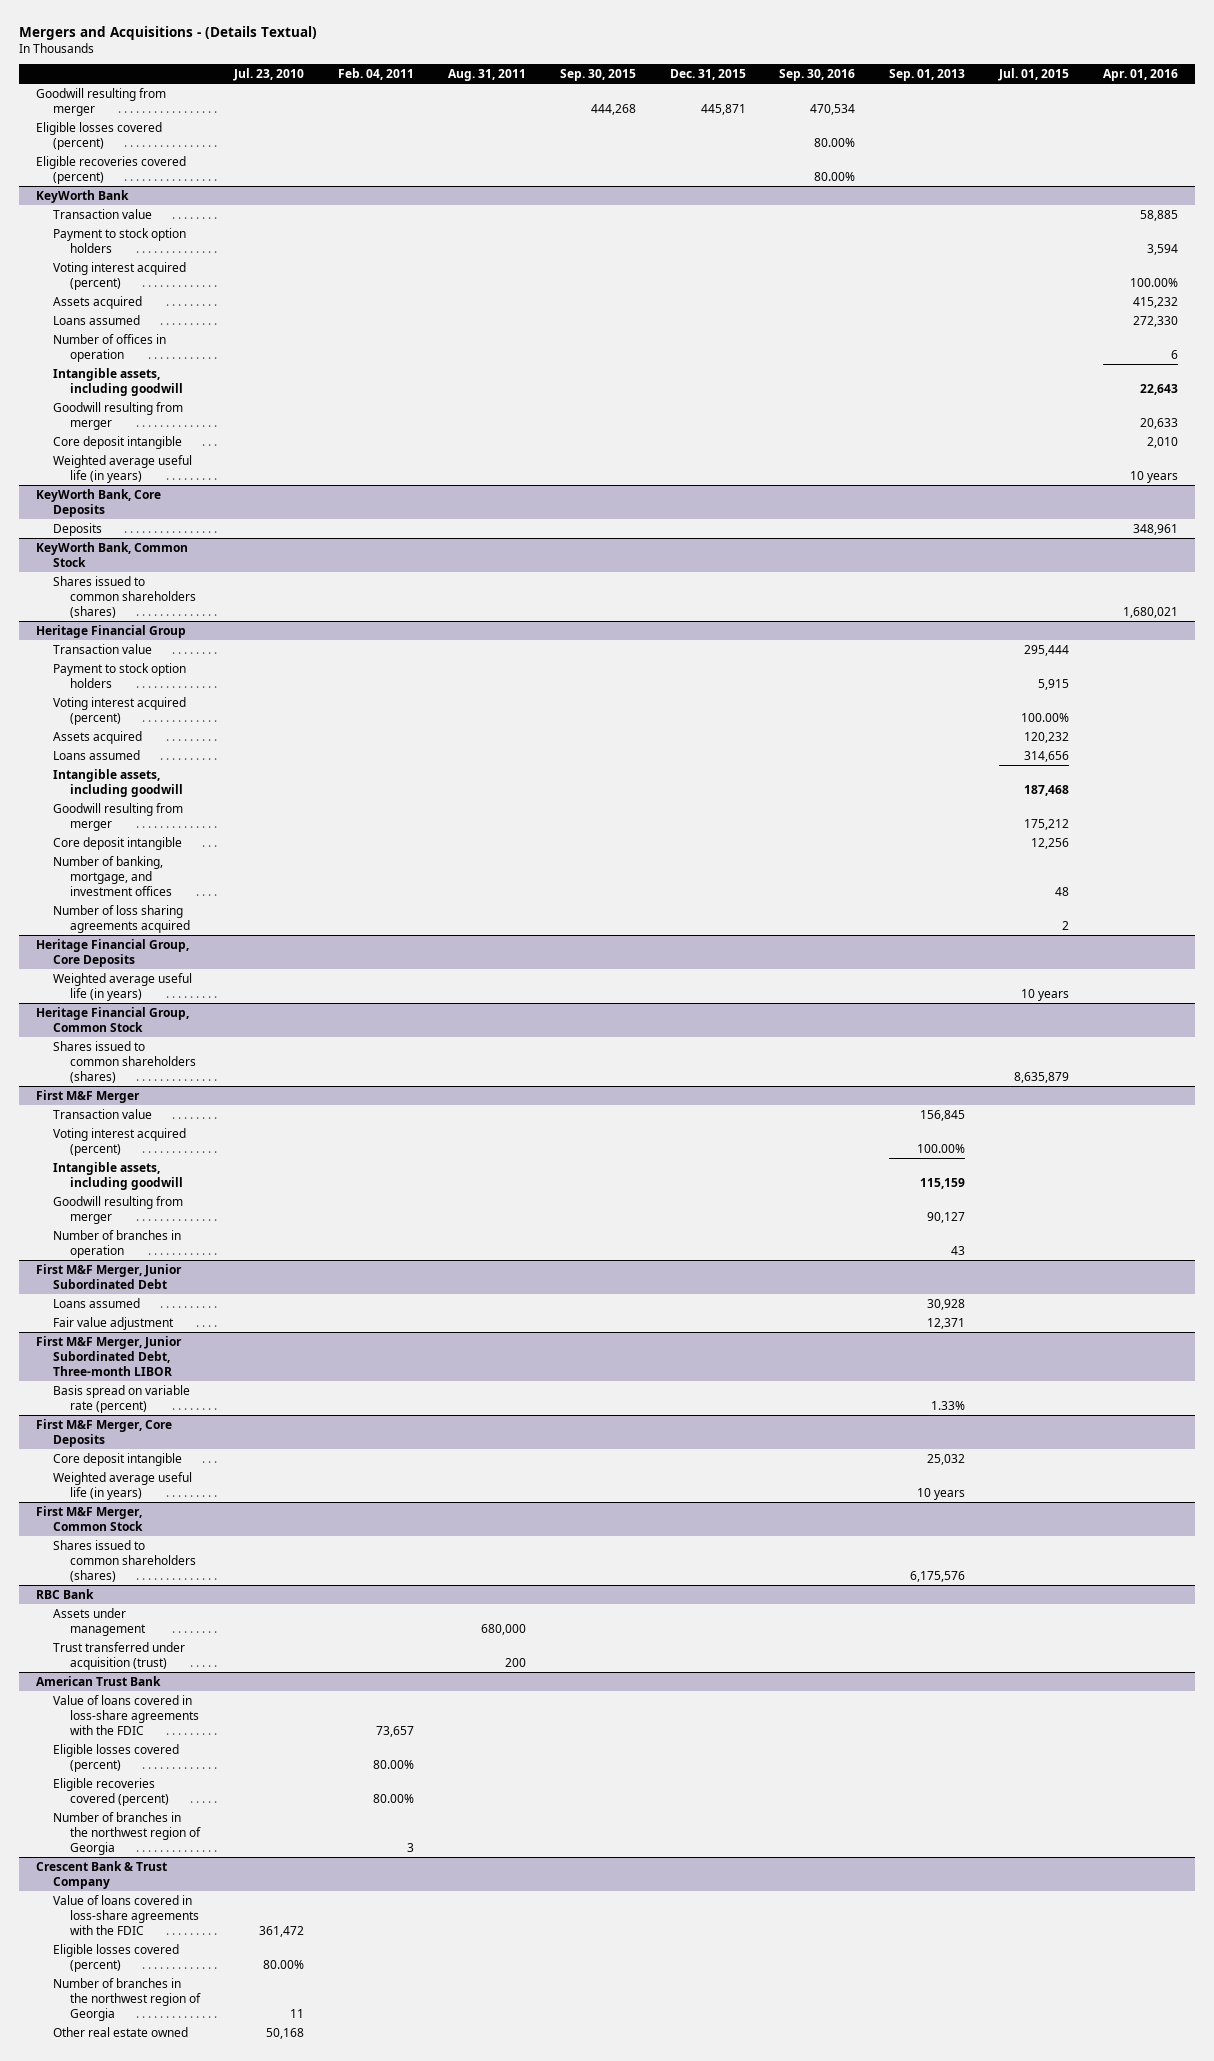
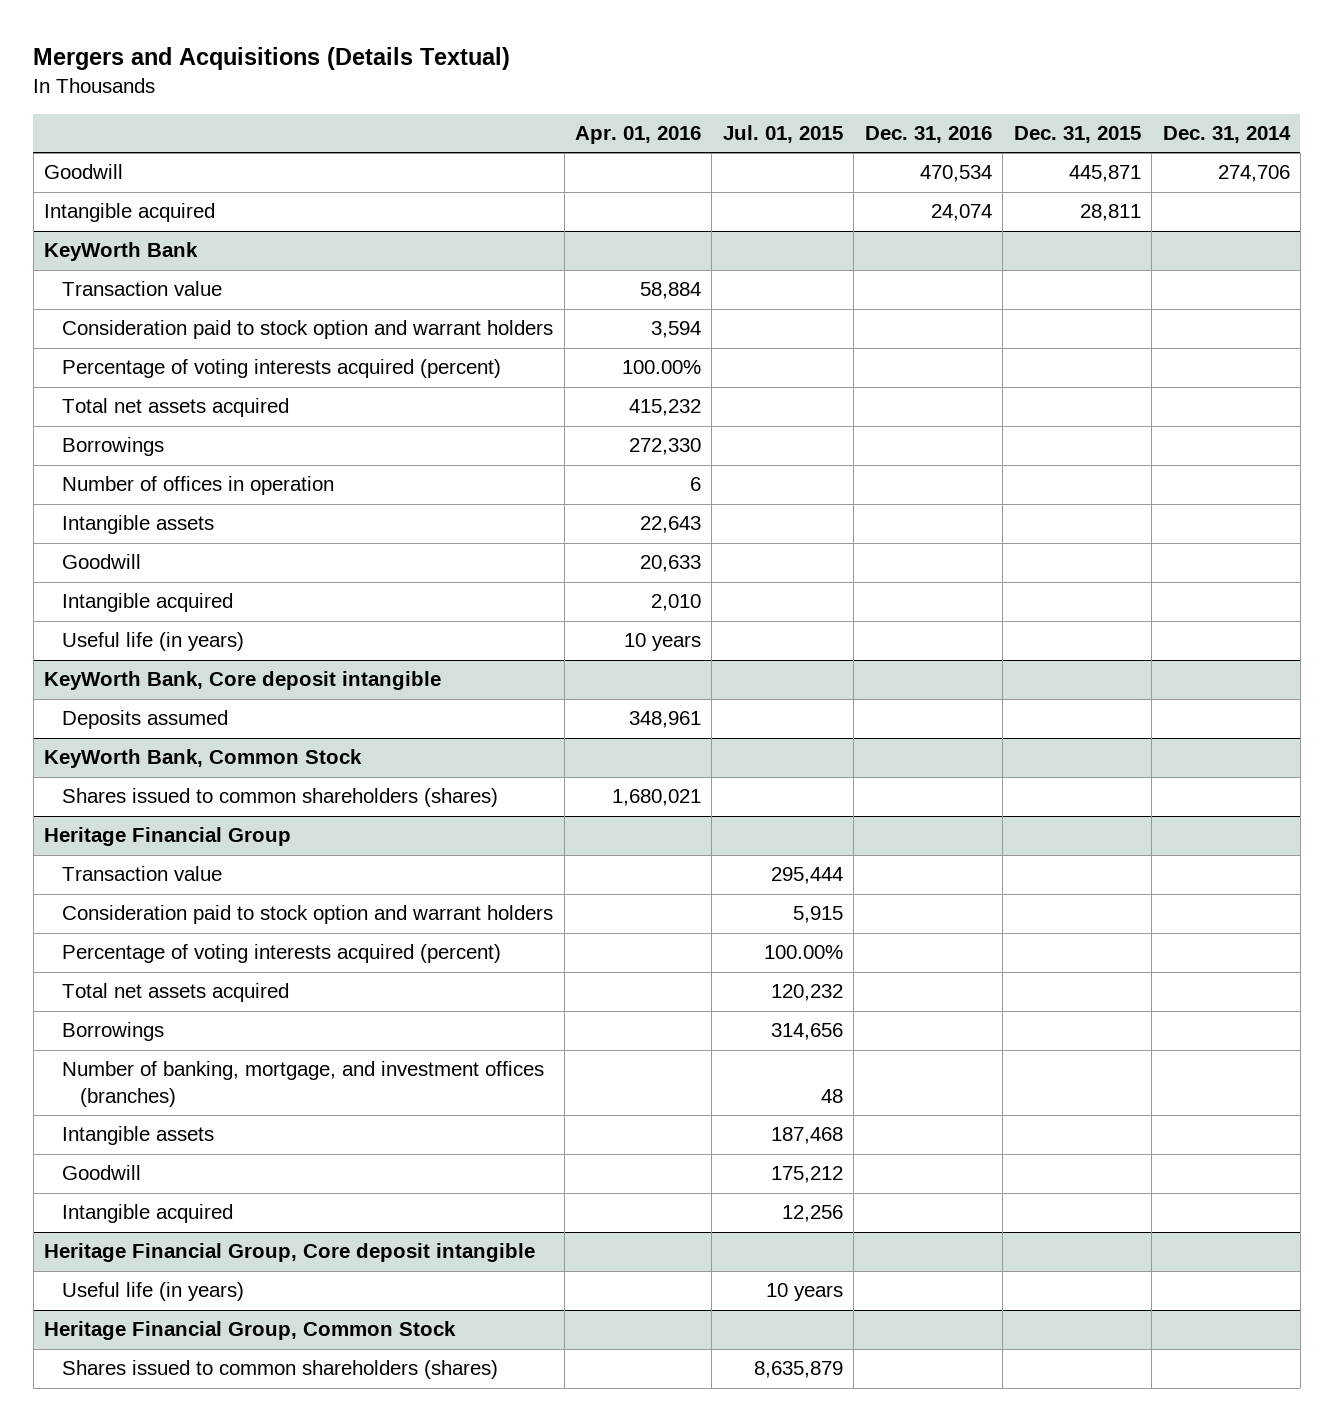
- Mergers and Acquisitions - (Details Textual)
+ Mergers and Acquisitions (Details Textual)
- | Jul. 23, 2010 | Feb. 04, 2011 | Aug. 31, 2011 | Sep. 30, 2015 | Dec. 31, 2015 | Sep. 30, 2016 | Sep. 01, 2013 | Jul. 01, 2015 | Apr. 01, 2016
+ | Apr. 01, 2016 | Jul. 01, 2015 | Dec. 31, 2016 | Dec. 31, 2015 | Dec. 31, 2014
- Goodwill resulting from merger | | | | 444,268 | 445,871 | 470,534 | | |
- Eligible losses covered (percent) | | | | | | 80.00% | | |
- Eligible recoveries covered (percent) | | | | | | 80.00% | | |
+ Goodwill | | | 470,534 | 445,871 | 274,706
+ Intangible acquired | | | 24,074 | 28,811 |
@ KeyWorth Bank
- Transaction value | | | | | | | | | 58,885
- Payment to stock option holders | | | | | | | | | 3,594
- Voting interest acquired (percent) | | | | | | | | | 100.00%
- Assets acquired | | | | | | | | | 415,232
- Loans assumed | | | | | | | | | 272,330
+ Transaction value | 58,884 | | | |
+ Consideration paid to stock option and warrant holders | 3,594 | | | |
+ Percentage of voting interests acquired (percent) | 100.00% | | | |
+ Total net assets acquired | 415,232 | | | |
+ Borrowings | 272,330 | | | |
- Intangible assets, including goodwill | | | | | | | | | 22,643
- Goodwill resulting from merger | | | | | | | | | 20,633
- Core deposit intangible | | | | | | | | | 2,010
- Weighted average useful life (in years) | | | | | | | | | 10 years
- KeyWorth Bank, Core Deposits
- Deposits | | | | | | | | | 348,961
@ KeyWorth Bank
+ Intangible assets | 22,643 | | | |
+ Goodwill | 20,633 | | | |
+ Intangible acquired | 2,010 | | | |
+ Useful life (in years) | 10 years | | | |
+ KeyWorth Bank, Core deposit intangible
+ Deposits assumed | 348,961 | | | |
@ Heritage Financial Group
- Payment to stock option holders | | | | | | | | 5,915 |
- Voting interest acquired (percent) | | | | | | | | 100.00% |
- Assets acquired | | | | | | | | 120,232 |
- Loans assumed | | | | | | | | 314,656 |
- Intangible assets, including goodwill | | | | | | | | 187,468 |
- Goodwill resulting from merger | | | | | | | | 175,212 |
- Core deposit intangible | | | | | | | | 12,256 |
- Number of banking, mortgage, and investment offices | | | | | | | | 48 |
- Number of loss sharing agreements acquired | | | | | | | | 2 |
- Heritage Financial Group, Core Deposits
- Weighted average useful life (in years) | | | | | | | | 10 years |
@ Heritage Financial Group
+ Consideration paid to stock option and warrant holders | | 5,915 | | |
+ Percentage of voting interests acquired (percent) | | 100.00% | | |
+ Total net assets acquired | | 120,232 | | |
+ Borrowings | | 314,656 | | |
+ Number of banking, mortgage, and investment offices (branches) | | 48 | | |
+ Intangible assets | | 187,468 | | |
+ Goodwill | | 175,212 | | |
+ Intangible acquired | | 12,256 | | |
+ Heritage Financial Group, Core deposit intangible
+ Useful life (in years) | | 10 years | | |
- First M&F Merger
- Transaction value | | | | | | | 156,845 | |
- Voting interest acquired (percent) | | | | | | | 100.00% | |
- Intangible assets, including goodwill | | | | | | | 115,159 | |
- Goodwill resulting from merger | | | | | | | 90,127 | |
- Number of branches in operation | | | | | | | 43 | |
- First M&F Merger, Junior Subordinated Debt
- Loans assumed | | | | | | | 30,928 | |
- Fair value adjustment | | | | | | | 12,371 | |
- First M&F Merger, Junior Subordinated Debt, Three-month LIBOR
- Basis spread on variable rate (percent) | | | | | | | 1.33% | |
- First M&F Merger, Core Deposits
- Core deposit intangible | | | | | | | 25,032 | |
- Weighted average useful life (in years) | | | | | | | 10 years | |
- First M&F Merger, Common Stock
- Shares issued to common shareholders (shares) | | | | | | | 6,175,576 | |
- RBC Bank
- Assets under management | | | 680,000 | | | | | |
- Trust transferred under acquisition (trust) | | | 200 | | | | | |
- American Trust Bank
- Value of loans covered in loss-share agreements with the FDIC | | 73,657 | | | | | | |
- Eligible losses covered (percent) | | 80.00% | | | | | | |
- Eligible recoveries covered (percent) | | 80.00% | | | | | | |
- Number of branches in the northwest region of Georgia | | 3 | | | | | | |
- Crescent Bank & Trust Company
- Value of loans covered in loss-share agreements with the FDIC | 361,472 | | | | | | | |
- Eligible losses covered (percent) | 80.00% | | | | | | | |
- Number of branches in the northwest region of Georgia | 11 | | | | | | | |
- Other real estate owned | 50,168 | | | | | | | |

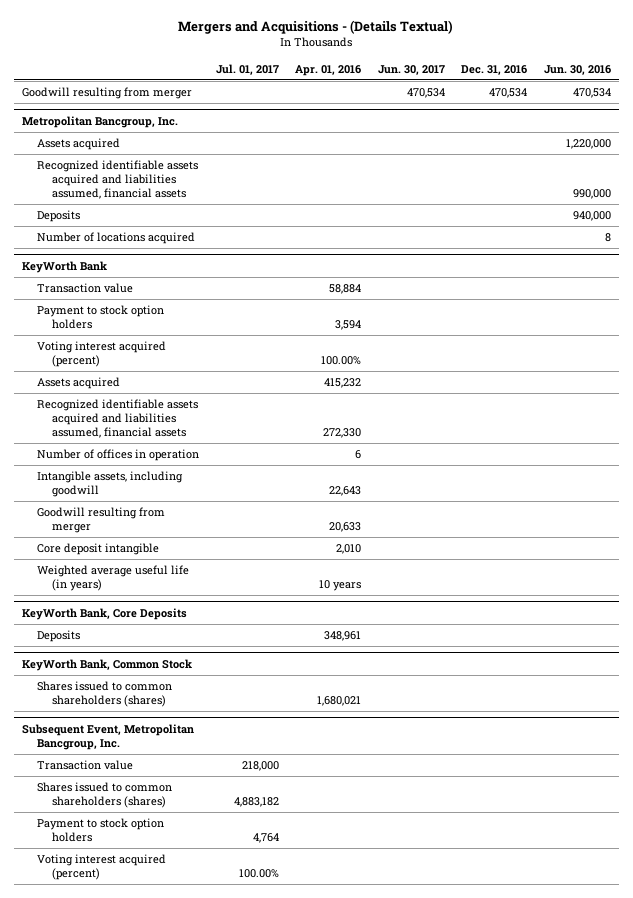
- Mergers and Acquisitions (Details Textual)
+ Mergers and Acquisitions - (Details Textual)
- | Apr. 01, 2016 | Jul. 01, 2015 | Dec. 31, 2016 | Dec. 31, 2015 | Dec. 31, 2014
+ | Jul. 01, 2017 | Apr. 01, 2016 | Jun. 30, 2017 | Dec. 31, 2016 | Jun. 30, 2016
- Goodwill | | | 470,534 | 445,871 | 274,706
- Intangible acquired | | | 24,074 | 28,811 |
+ Goodwill resulting from merger | | | 470,534 | 470,534 | 470,534
+ Metropolitan Bancgroup, Inc.
+ Assets acquired | | | | | 1,220,000
+ Recognized identifiable assets acquired and liabilities assumed, financial assets | | | | | 990,000
+ Deposits | | | | | 940,000
+ Number of locations acquired | | | | | 8
@ KeyWorth Bank
- Consideration paid to stock option and warrant holders | 3,594 | | | |
- Percentage of voting interests acquired (percent) | 100.00% | | | |
- Total net assets acquired | 415,232 | | | |
- Borrowings | 272,330 | | | |
+ Payment to stock option holders | | 3,594 | | |
+ Voting interest acquired (percent) | | 100.00% | | |
+ Assets acquired | | 415,232 | | |
+ Recognized identifiable assets acquired and liabilities assumed, financial assets | | 272,330 | | |
- Intangible assets | 22,643 | | | |
- Goodwill | 20,633 | | | |
- Intangible acquired | 2,010 | | | |
- Useful life (in years) | 10 years | | | |
- KeyWorth Bank, Core deposit intangible
- Deposits assumed | 348,961 | | | |
@ KeyWorth Bank
+ Intangible assets, including goodwill | | 22,643 | | |
+ Goodwill resulting from merger | | 20,633 | | |
+ Core deposit intangible | | 2,010 | | |
+ Weighted average useful life (in years) | | 10 years | | |
+ KeyWorth Bank, Core Deposits
+ Deposits | | 348,961 | | |
- Heritage Financial Group
- Transaction value | | 295,444 | | |
- Consideration paid to stock option and warrant holders | | 5,915 | | |
- Percentage of voting interests acquired (percent) | | 100.00% | | |
- Total net assets acquired | | 120,232 | | |
- Borrowings | | 314,656 | | |
- Number of banking, mortgage, and investment offices (branches) | | 48 | | |
- Intangible assets | | 187,468 | | |
- Goodwill | | 175,212 | | |
- Intangible acquired | | 12,256 | | |
- Heritage Financial Group, Core deposit intangible
- Useful life (in years) | | 10 years | | |
- Heritage Financial Group, Common Stock
- Shares issued to common shareholders (shares) | | 8,635,879 | | |
+ Subsequent Event, Metropolitan Bancgroup, Inc.
+ Transaction value | 218,000 | | | |
+ Shares issued to common shareholders (shares) | 4,883,182 | | | |
+ Payment to stock option holders | 4,764 | | | |
+ Voting interest acquired (percent) | 100.00% | | | |

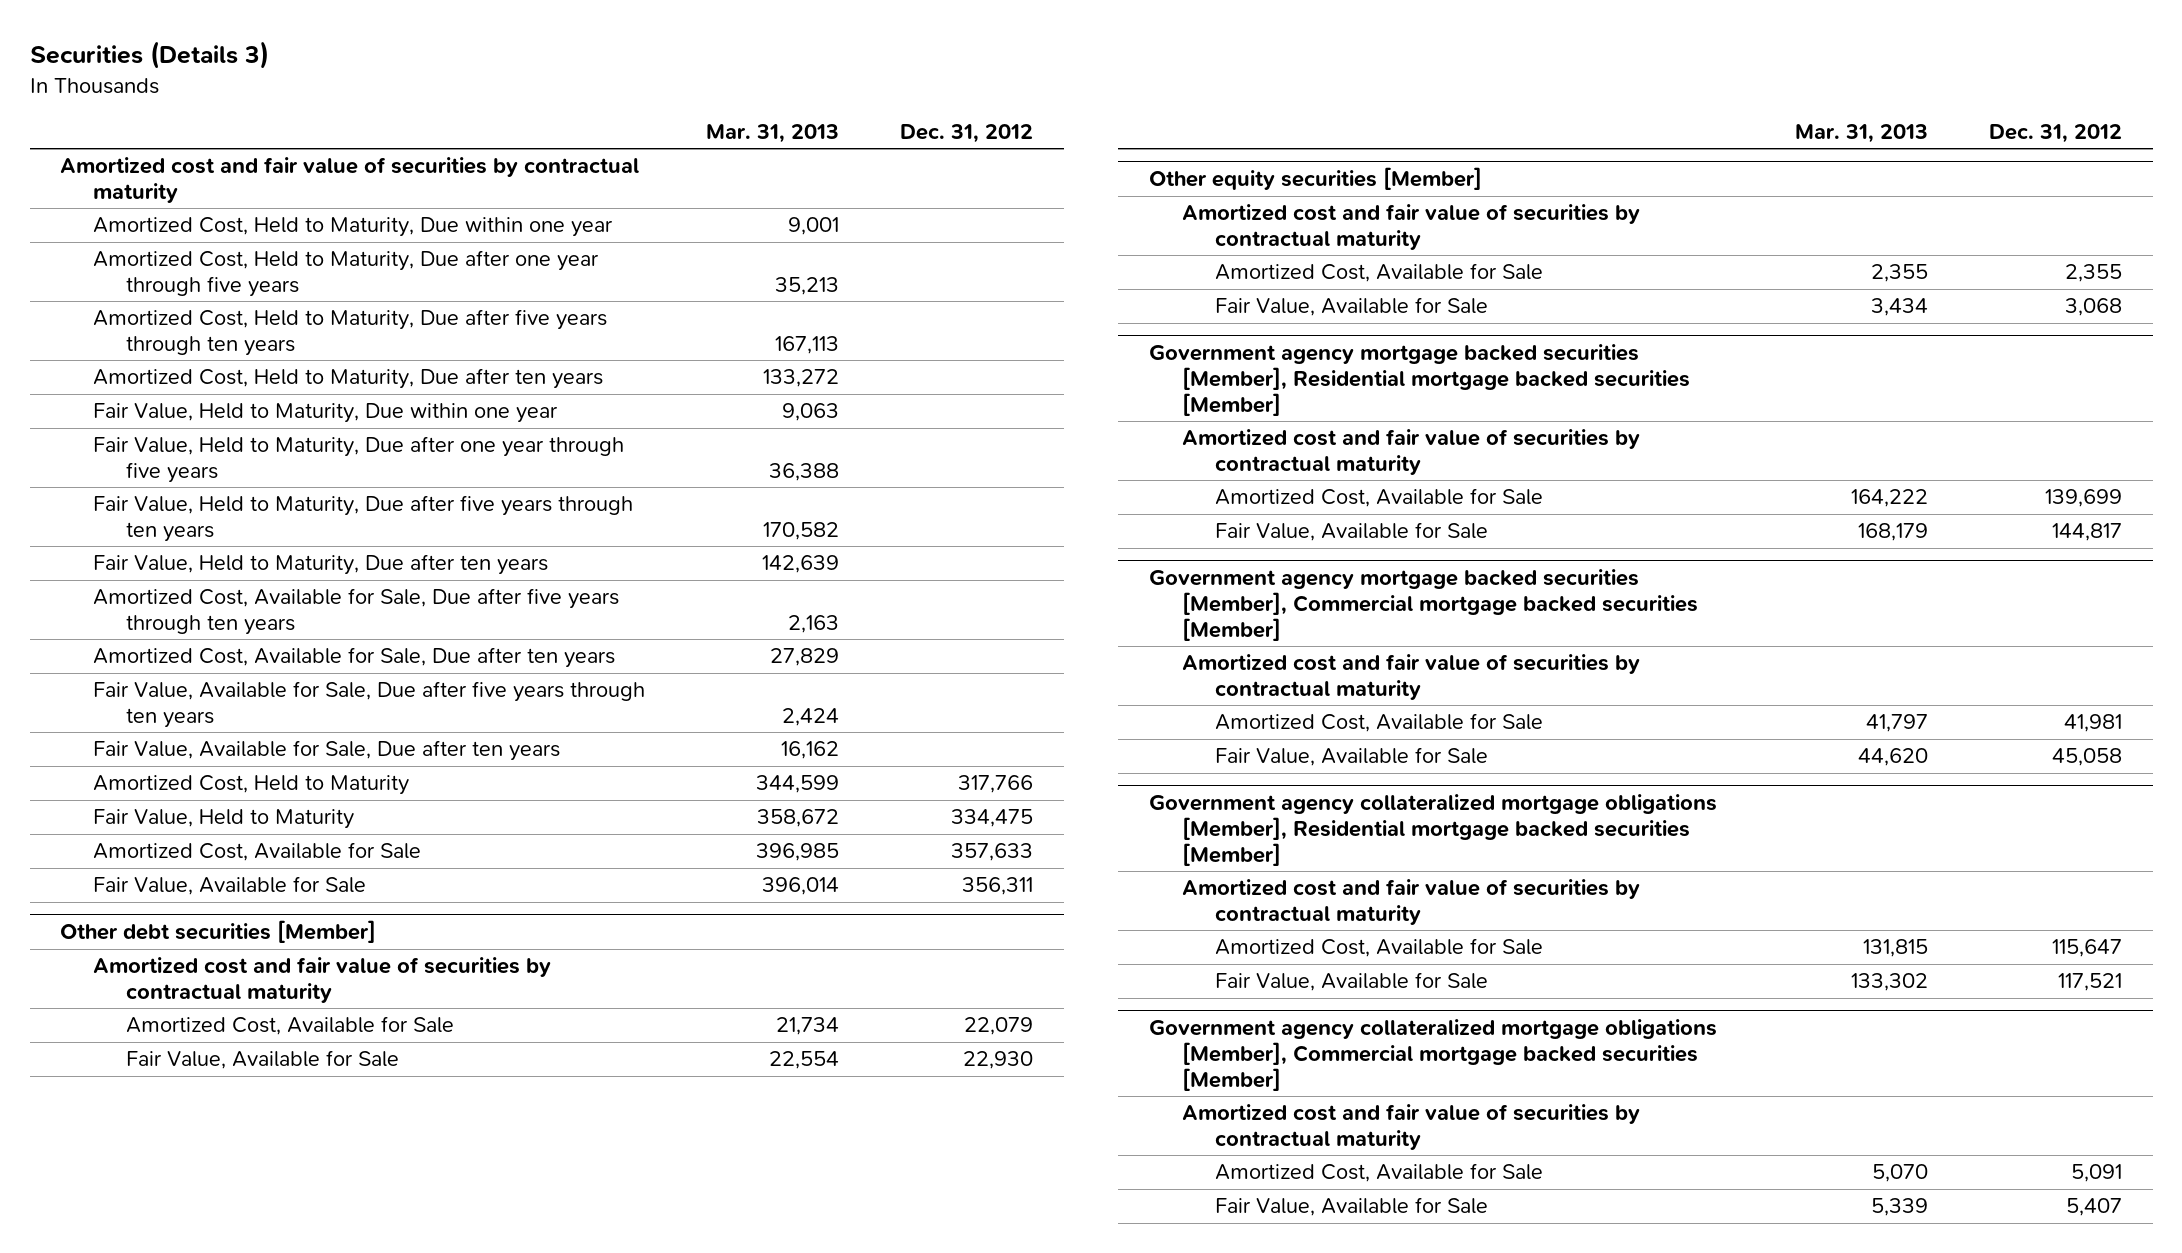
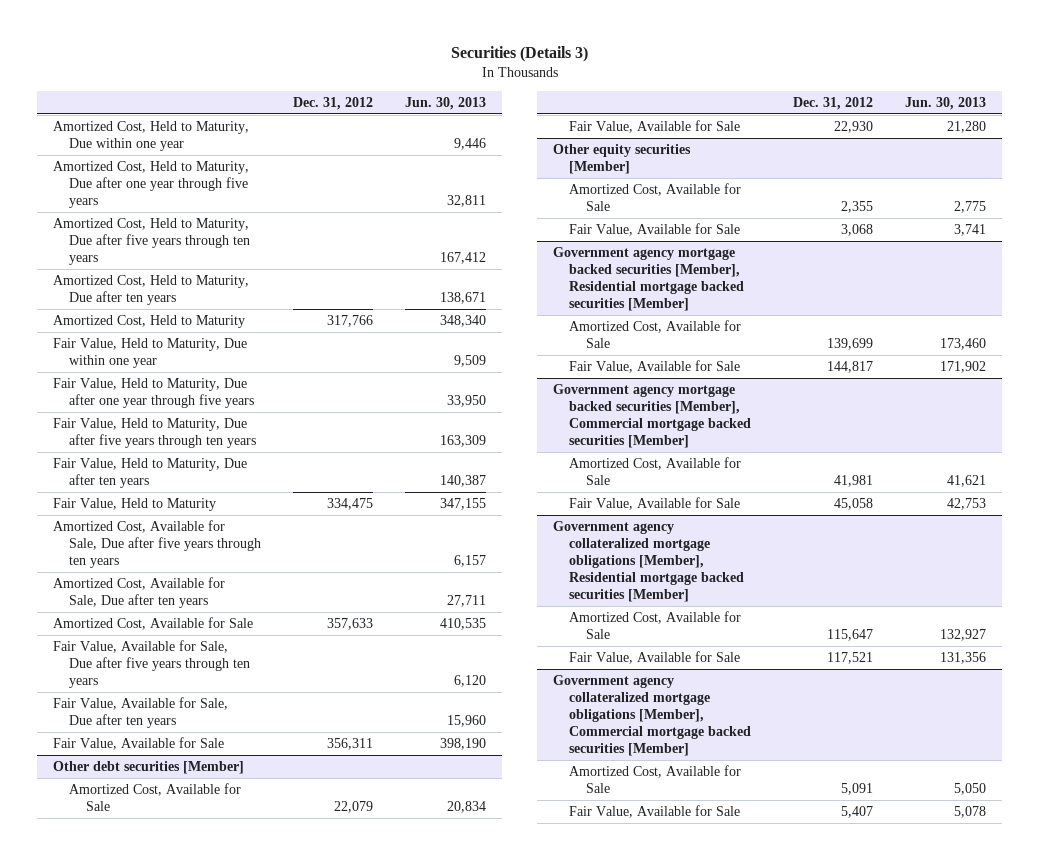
- | Mar. 31, 2013 | Dec. 31, 2012
+ | Dec. 31, 2012 | Jun. 30, 2013
- Amortized cost and fair value of securities by contractual maturity
moved up: Amortized Cost, Held to Maturity | 317,766 | 348,340
moved up: Fair Value, Held to Maturity | 334,475 | 347,155
moved up: Amortized Cost, Available for Sale | 357,633 | 410,535
@ Other debt securities [Member]
- Amortized cost and fair value of securities by contractual maturity
@ Other equity securities [Member]
- Amortized cost and fair value of securities by contractual maturity
@ Government agency mortgage backed securities [Member], Residential mortgage backed securities [Member]
- Amortized cost and fair value of securities by contractual maturity
@ Government agency mortgage backed securities [Member], Commercial mortgage backed securities [Member]
- Amortized cost and fair value of securities by contractual maturity
@ Government agency collateralized mortgage obligations [Member], Residential mortgage backed securities [Member]
- Amortized cost and fair value of securities by contractual maturity
@ Government agency collateralized mortgage obligations [Member], Commercial mortgage backed securities [Member]
- Amortized cost and fair value of securities by contractual maturity

